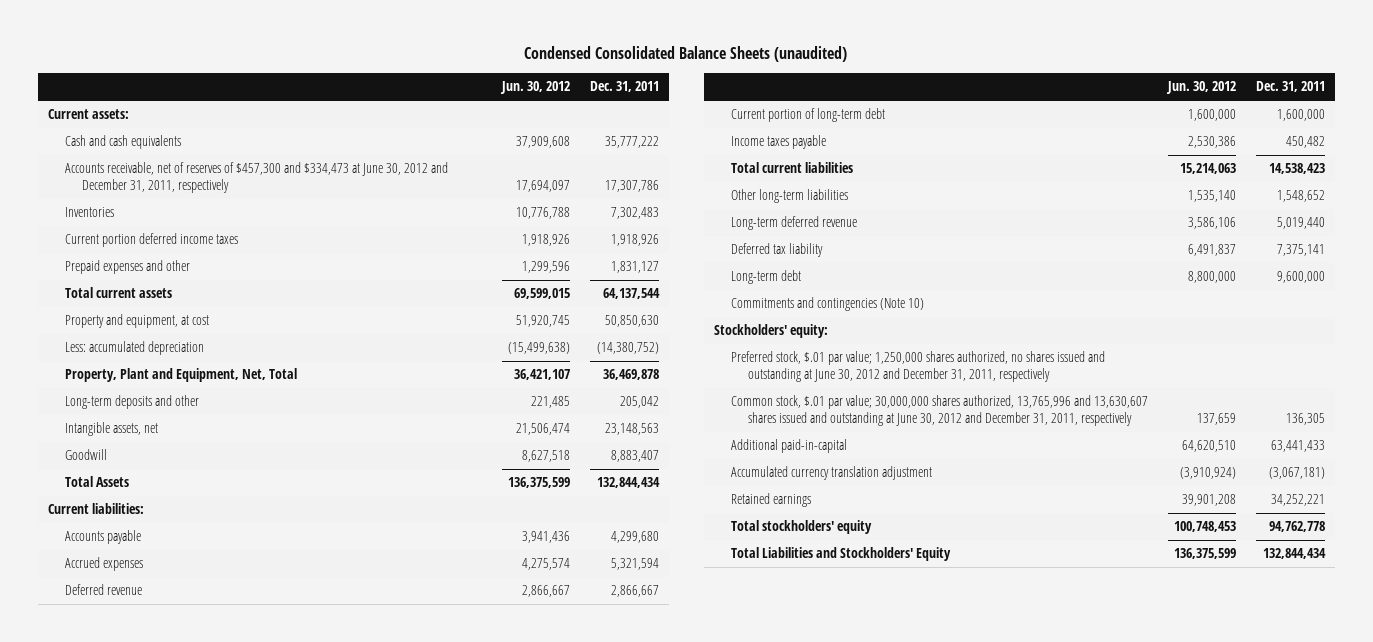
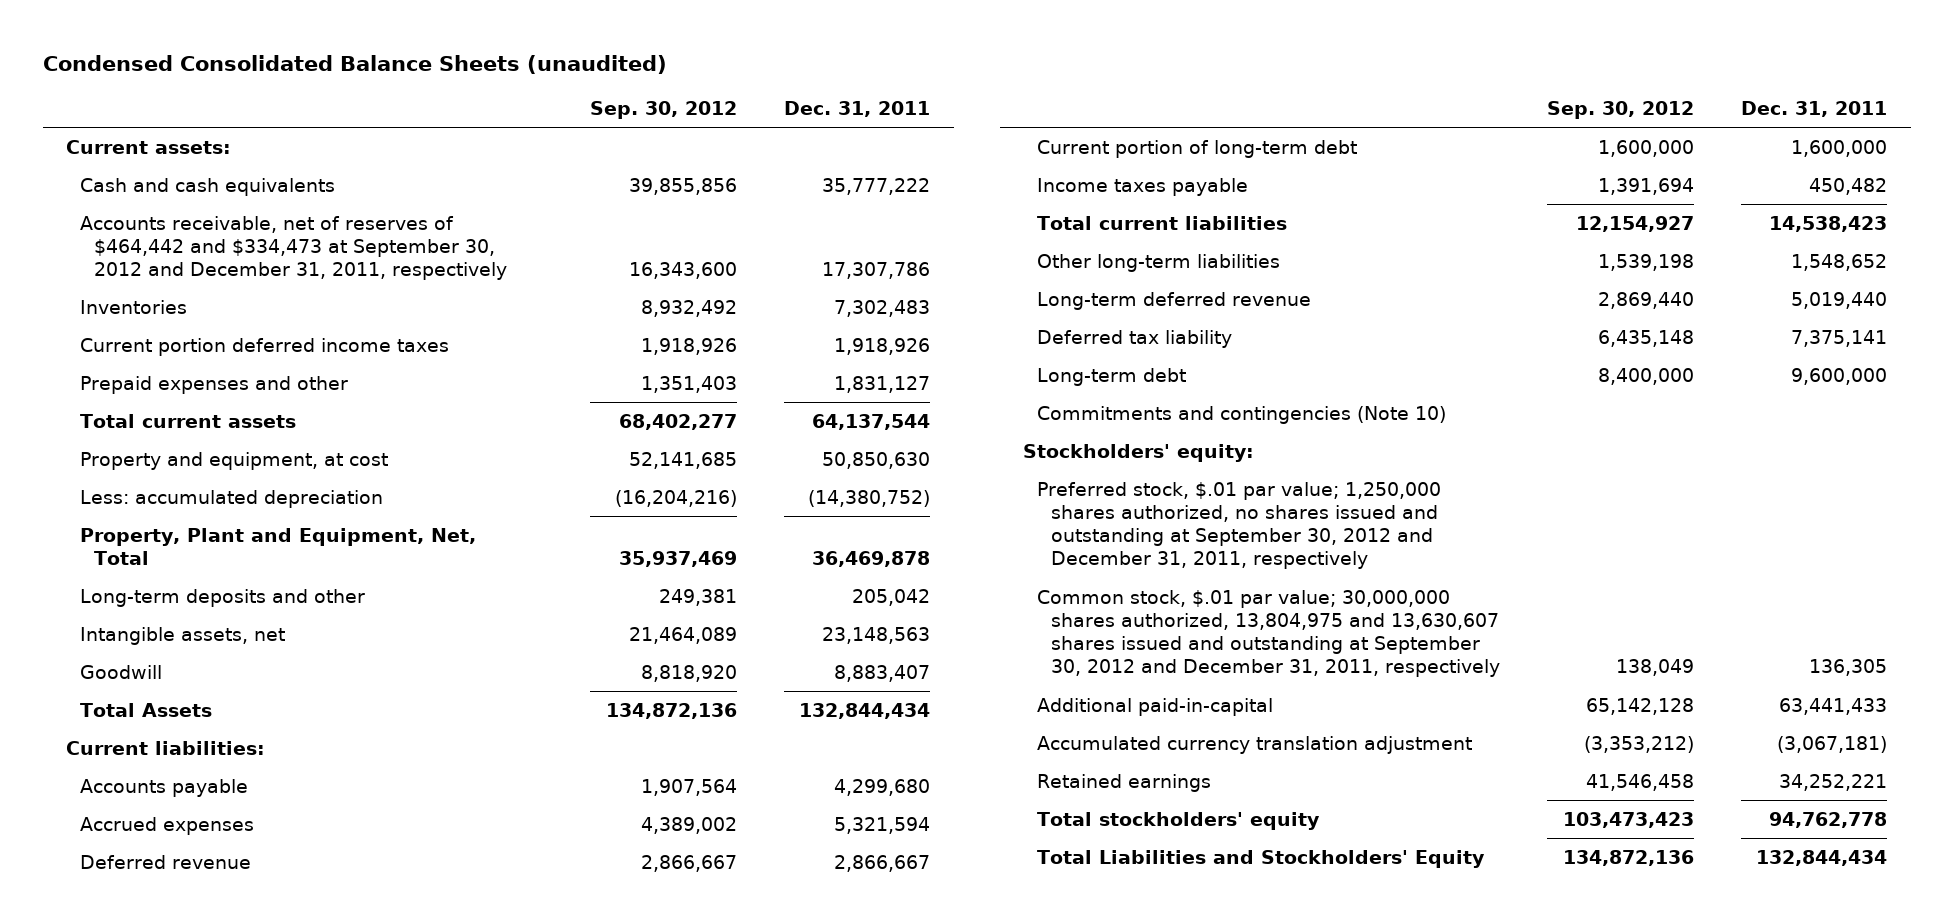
- | Jun. 30, 2012 | Dec. 31, 2011
+ | Sep. 30, 2012 | Dec. 31, 2011
- Accounts receivable, net of reserves of $457,300 and $334,473 at June 30, 2012 and December 31, 2011, respectively | 17,694,097 | 17,307,786
+ Accounts receivable, net of reserves of $464,442 and $334,473 at September 30, 2012 and December 31, 2011, respectively | 16,343,600 | 17,307,786
- Preferred stock, $.01 par value; 1,250,000 shares authorized, no shares issued and outstanding at June 30, 2012 and December 31, 2011, respectively
- Common stock, $.01 par value; 30,000,000 shares authorized, 13,765,996 and 13,630,607 shares issued and outstanding at June 30, 2012 and December 31, 2011, respectively | 137,659 | 136,305
+ Preferred stock, $.01 par value; 1,250,000 shares authorized, no shares issued and outstanding at September 30, 2012 and December 31, 2011, respectively
+ Common stock, $.01 par value; 30,000,000 shares authorized, 13,804,975 and 13,630,607 shares issued and outstanding at September 30, 2012 and December 31, 2011, respectively | 138,049 | 136,305

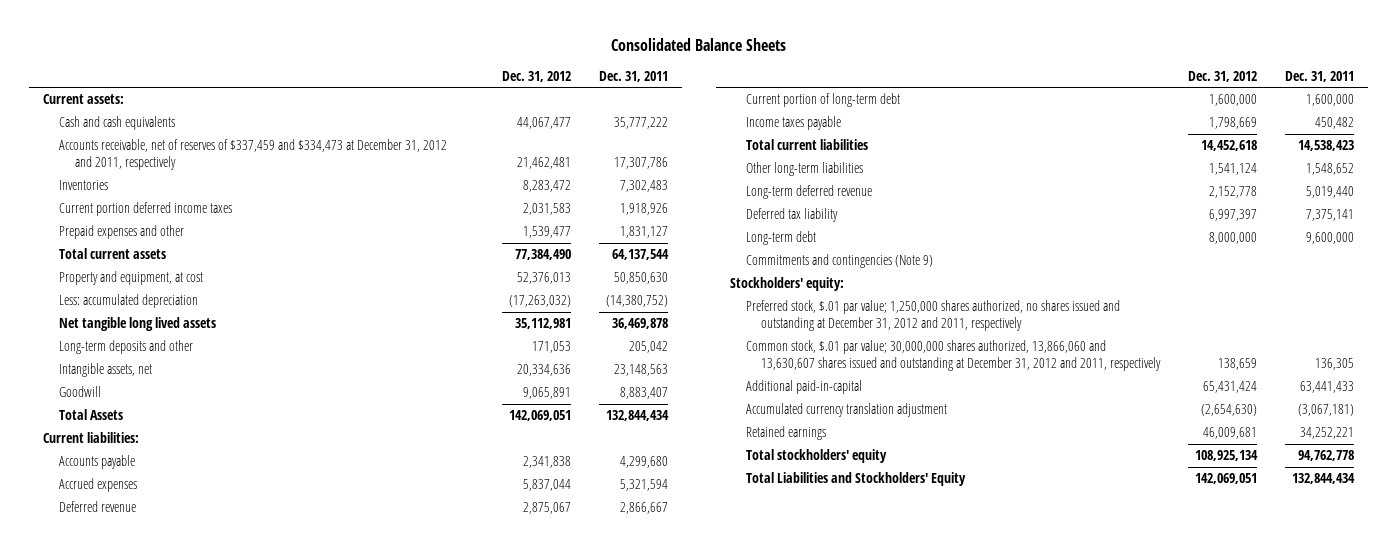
- Condensed Consolidated Balance Sheets (unaudited)
+ Consolidated Balance Sheets
- | Sep. 30, 2012 | Dec. 31, 2011
+ | Dec. 31, 2012 | Dec. 31, 2011
- Accounts receivable, net of reserves of $464,442 and $334,473 at September 30, 2012 and December 31, 2011, respectively | 16,343,600 | 17,307,786
+ Accounts receivable, net of reserves of $337,459 and $334,473 at December 31, 2012 and 2011, respectively | 21,462,481 | 17,307,786
- Property, Plant and Equipment, Net, Total | 35,937,469 | 36,469,878
+ Net tangible long lived assets | 35,112,981 | 36,469,878
- Commitments and contingencies (Note 10)
+ Commitments and contingencies (Note 9)
- Preferred stock, $.01 par value; 1,250,000 shares authorized, no shares issued and outstanding at September 30, 2012 and December 31, 2011, respectively
- Common stock, $.01 par value; 30,000,000 shares authorized, 13,804,975 and 13,630,607 shares issued and outstanding at September 30, 2012 and December 31, 2011, respectively | 138,049 | 136,305
+ Preferred stock, $.01 par value; 1,250,000 shares authorized, no shares issued and outstanding at December 31, 2012 and 2011, respectively
+ Common stock, $.01 par value; 30,000,000 shares authorized, 13,866,060 and 13,630,607 shares issued and outstanding at December 31, 2012 and 2011, respectively | 138,659 | 136,305

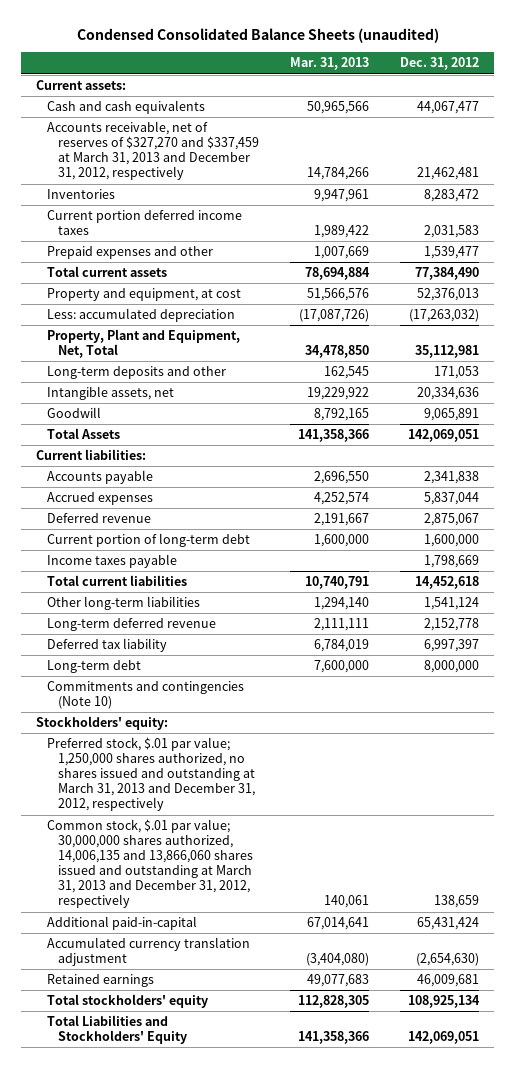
- Consolidated Balance Sheets
+ Condensed Consolidated Balance Sheets (unaudited)
- | Dec. 31, 2012 | Dec. 31, 2011
+ | Mar. 31, 2013 | Dec. 31, 2012
- Accounts receivable, net of reserves of $337,459 and $334,473 at December 31, 2012 and 2011, respectively | 21,462,481 | 17,307,786
+ Accounts receivable, net of reserves of $327,270 and $337,459 at March 31, 2013 and December 31, 2012, respectively | 14,784,266 | 21,462,481
- Net tangible long lived assets | 35,112,981 | 36,469,878
+ Property, Plant and Equipment, Net, Total | 34,478,850 | 35,112,981
- Commitments and contingencies (Note 9)
+ Commitments and contingencies (Note 10)
- Preferred stock, $.01 par value; 1,250,000 shares authorized, no shares issued and outstanding at December 31, 2012 and 2011, respectively
- Common stock, $.01 par value; 30,000,000 shares authorized, 13,866,060 and 13,630,607 shares issued and outstanding at December 31, 2012 and 2011, respectively | 138,659 | 136,305
+ Preferred stock, $.01 par value; 1,250,000 shares authorized, no shares issued and outstanding at March 31, 2013 and December 31, 2012, respectively
+ Common stock, $.01 par value; 30,000,000 shares authorized, 14,006,135 and 13,866,060 shares issued and outstanding at March 31, 2013 and December 31, 2012, respectively | 140,061 | 138,659

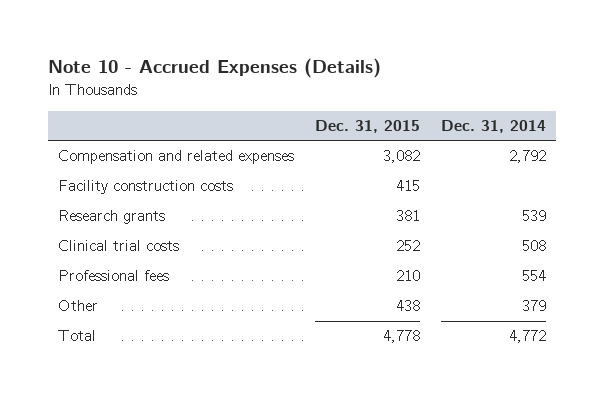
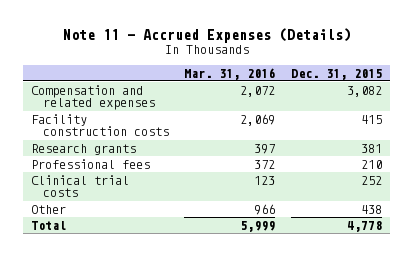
- Note 10 - Accrued Expenses (Details)
+ Note 11 - Accrued Expenses (Details)
- | Dec. 31, 2015 | Dec. 31, 2014
+ | Mar. 31, 2016 | Dec. 31, 2015
moved down: Clinical trial costs | 123 | 252

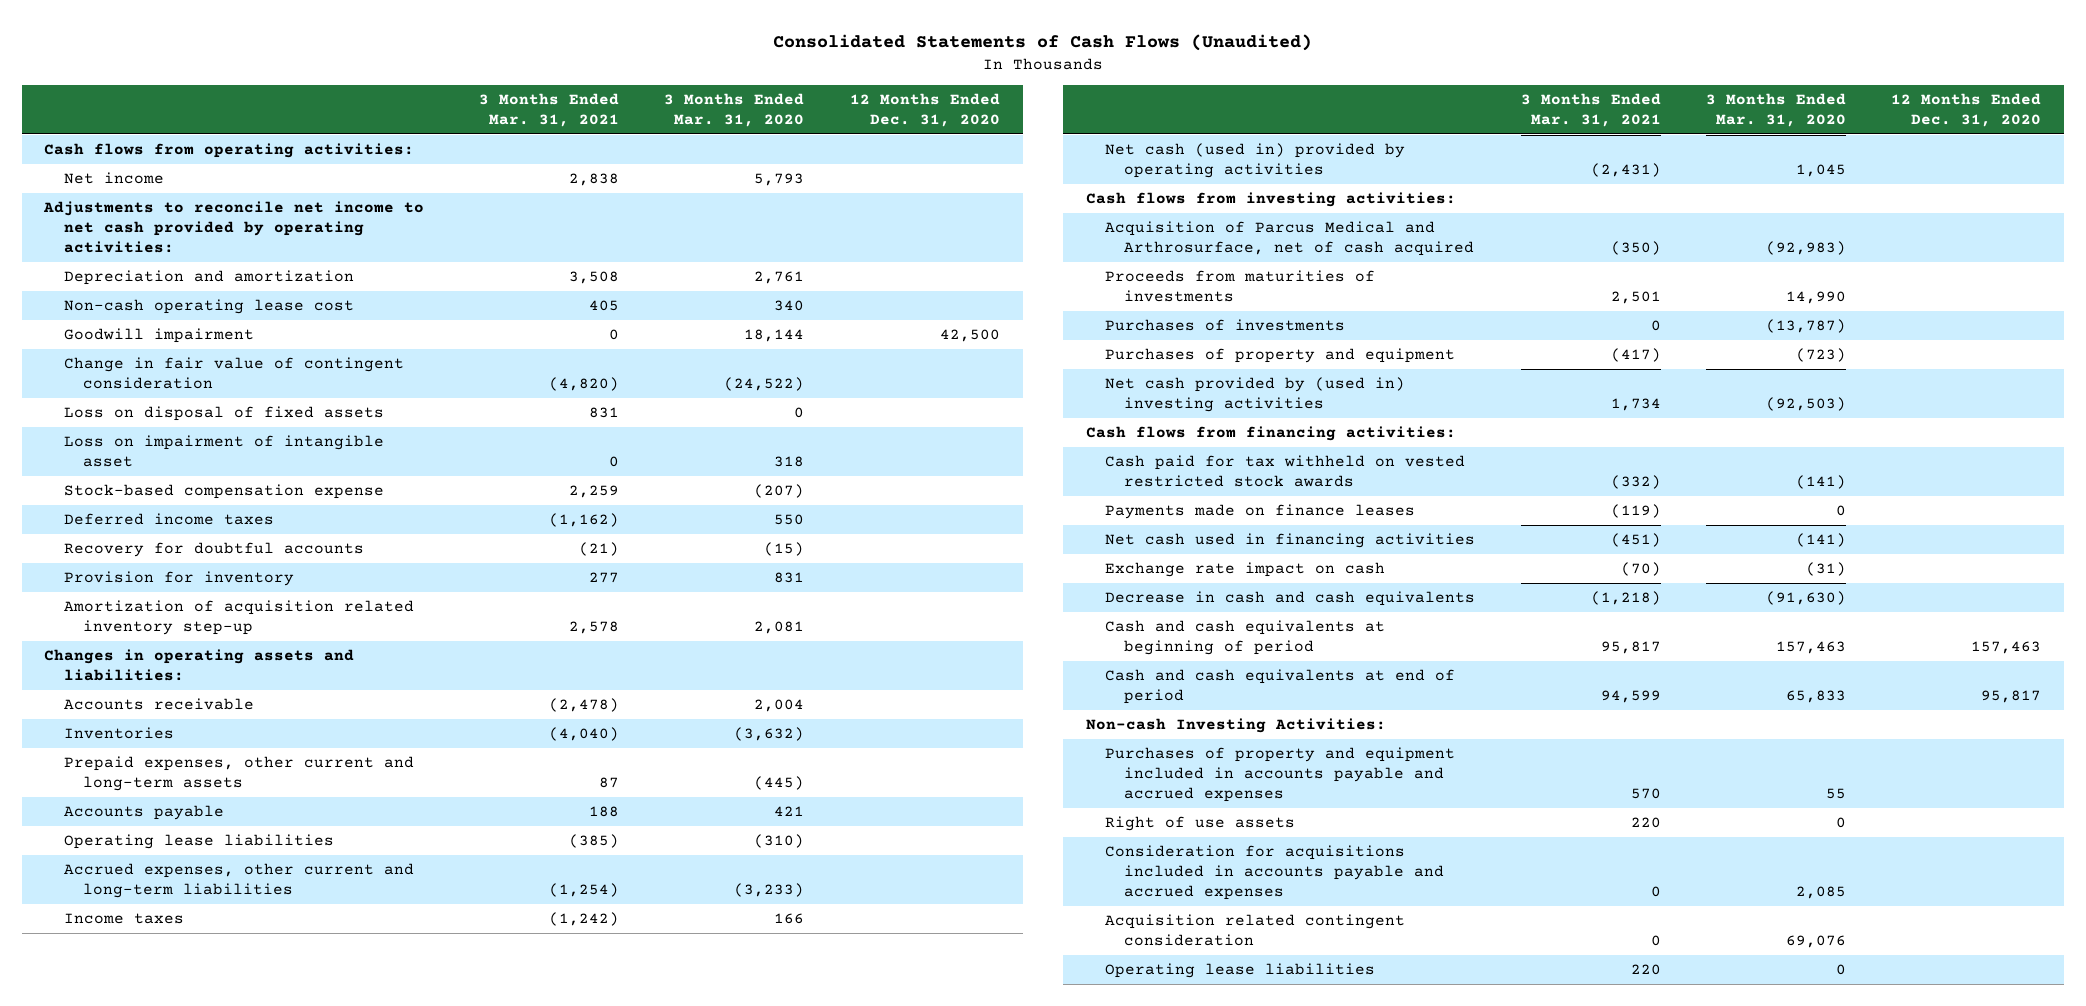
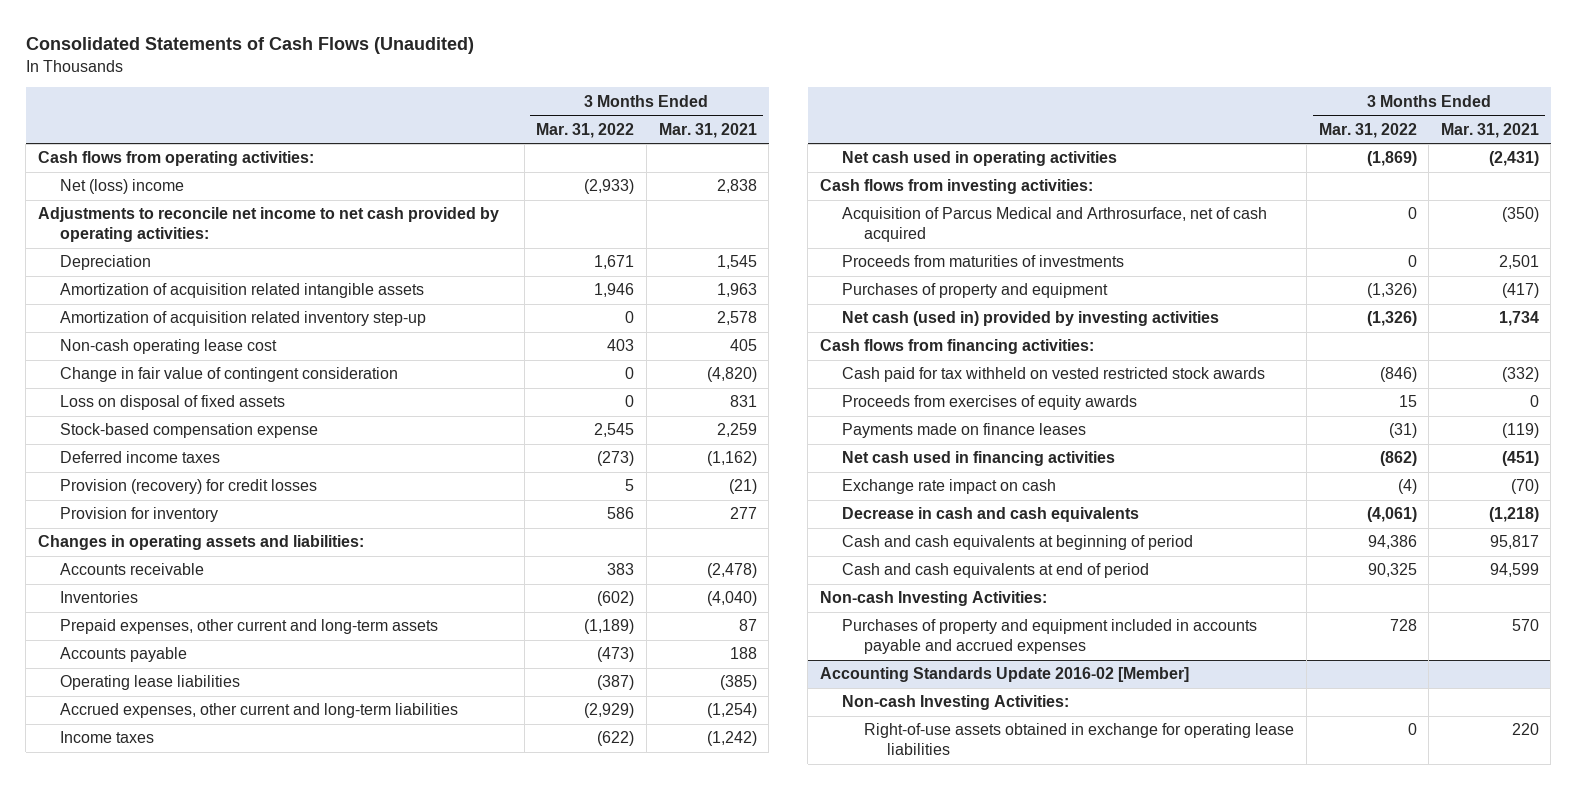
- | 3 Months Ended Mar. 31, 2021 | 3 Months Ended Mar. 31, 2020 | 12 Months Ended Dec. 31, 2020
+ | 3 Months Ended Mar. 31, 2022 | 3 Months Ended Mar. 31, 2021
- Net income | 2,838 | 5,793 |
+ Net (loss) income | (2,933) | 2,838
- Depreciation and amortization | 3,508 | 2,761 |
+ Depreciation | 1,671 | 1,545
+ Amortization of acquisition related intangible assets | 1,946 | 1,963
moved up: Amortization of acquisition related inventory step-up | 0 | 2,578
- Goodwill impairment | 0 | 18,144 | 42,500
- Loss on impairment of intangible asset | 0 | 318 |
- Recovery for doubtful accounts | (21) | (15) |
+ Provision (recovery) for credit losses | 5 | (21)
- Net cash (used in) provided by operating activities | (2,431) | 1,045 |
+ Net cash used in operating activities | (1,869) | (2,431)
- Purchases of investments | 0 | (13,787) |
- Net cash provided by (used in) investing activities | 1,734 | (92,503) |
+ Net cash (used in) provided by investing activities | (1,326) | 1,734
+ Proceeds from exercises of equity awards | 15 | 0
- Right of use assets | 220 | 0 |
- Consideration for acquisitions included in accounts payable and accrued expenses | 0 | 2,085 |
- Acquisition related contingent consideration | 0 | 69,076 |
- Operating lease liabilities | 220 | 0 |
+ Accounting Standards Update 2016-02 [Member]
+ Non-cash Investing Activities:
+ Right-of-use assets obtained in exchange for operating lease liabilities | 0 | 220

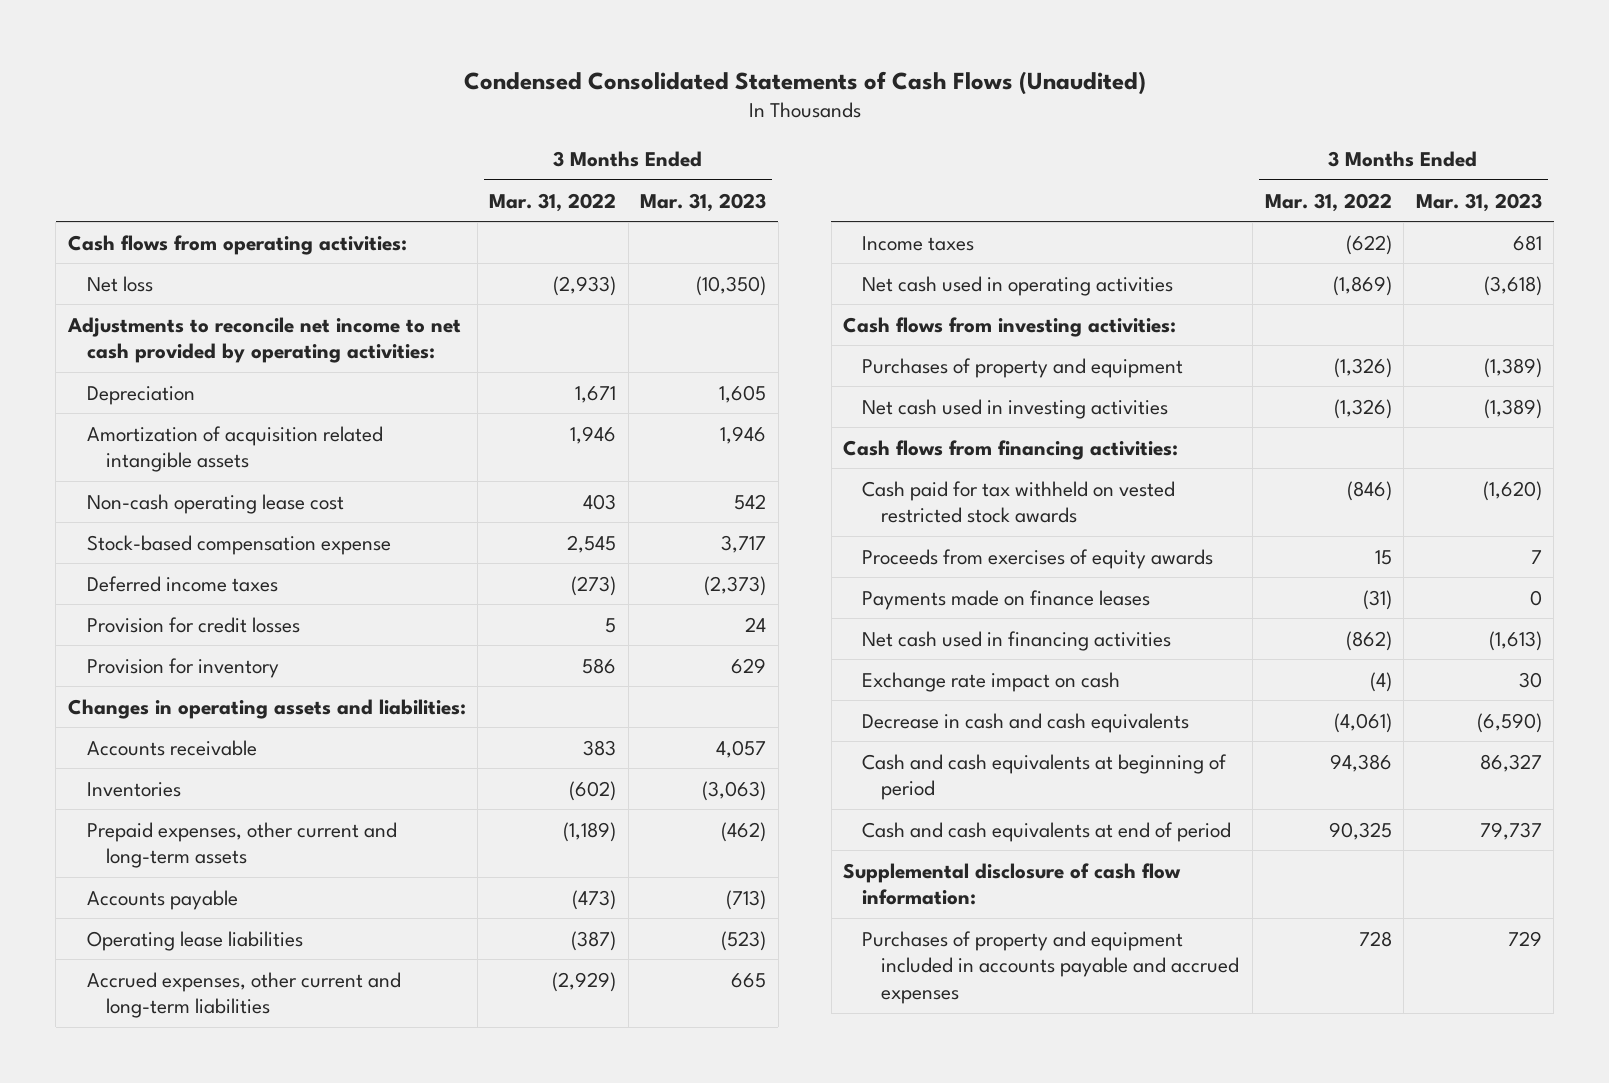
- Consolidated Statements of Cash Flows (Unaudited)
+ Condensed Consolidated Statements of Cash Flows (Unaudited)
- | 3 Months Ended Mar. 31, 2022 | 3 Months Ended Mar. 31, 2021
+ | 3 Months Ended Mar. 31, 2022 | 3 Months Ended Mar. 31, 2023
- Net (loss) income | (2,933) | 2,838
+ Net loss | (2,933) | (10,350)
- Amortization of acquisition related inventory step-up | 0 | 2,578
- Change in fair value of contingent consideration | 0 | (4,820)
- Loss on disposal of fixed assets | 0 | 831
- Provision (recovery) for credit losses | 5 | (21)
+ Provision for credit losses | 5 | 24
- Acquisition of Parcus Medical and Arthrosurface, net of cash acquired | 0 | (350)
- Proceeds from maturities of investments | 0 | 2,501
- Net cash (used in) provided by investing activities | (1,326) | 1,734
+ Net cash used in investing activities | (1,326) | (1,389)
- Non-cash Investing Activities:
+ Supplemental disclosure of cash flow information:
- Accounting Standards Update 2016-02 [Member]
- Non-cash Investing Activities:
- Right-of-use assets obtained in exchange for operating lease liabilities | 0 | 220

